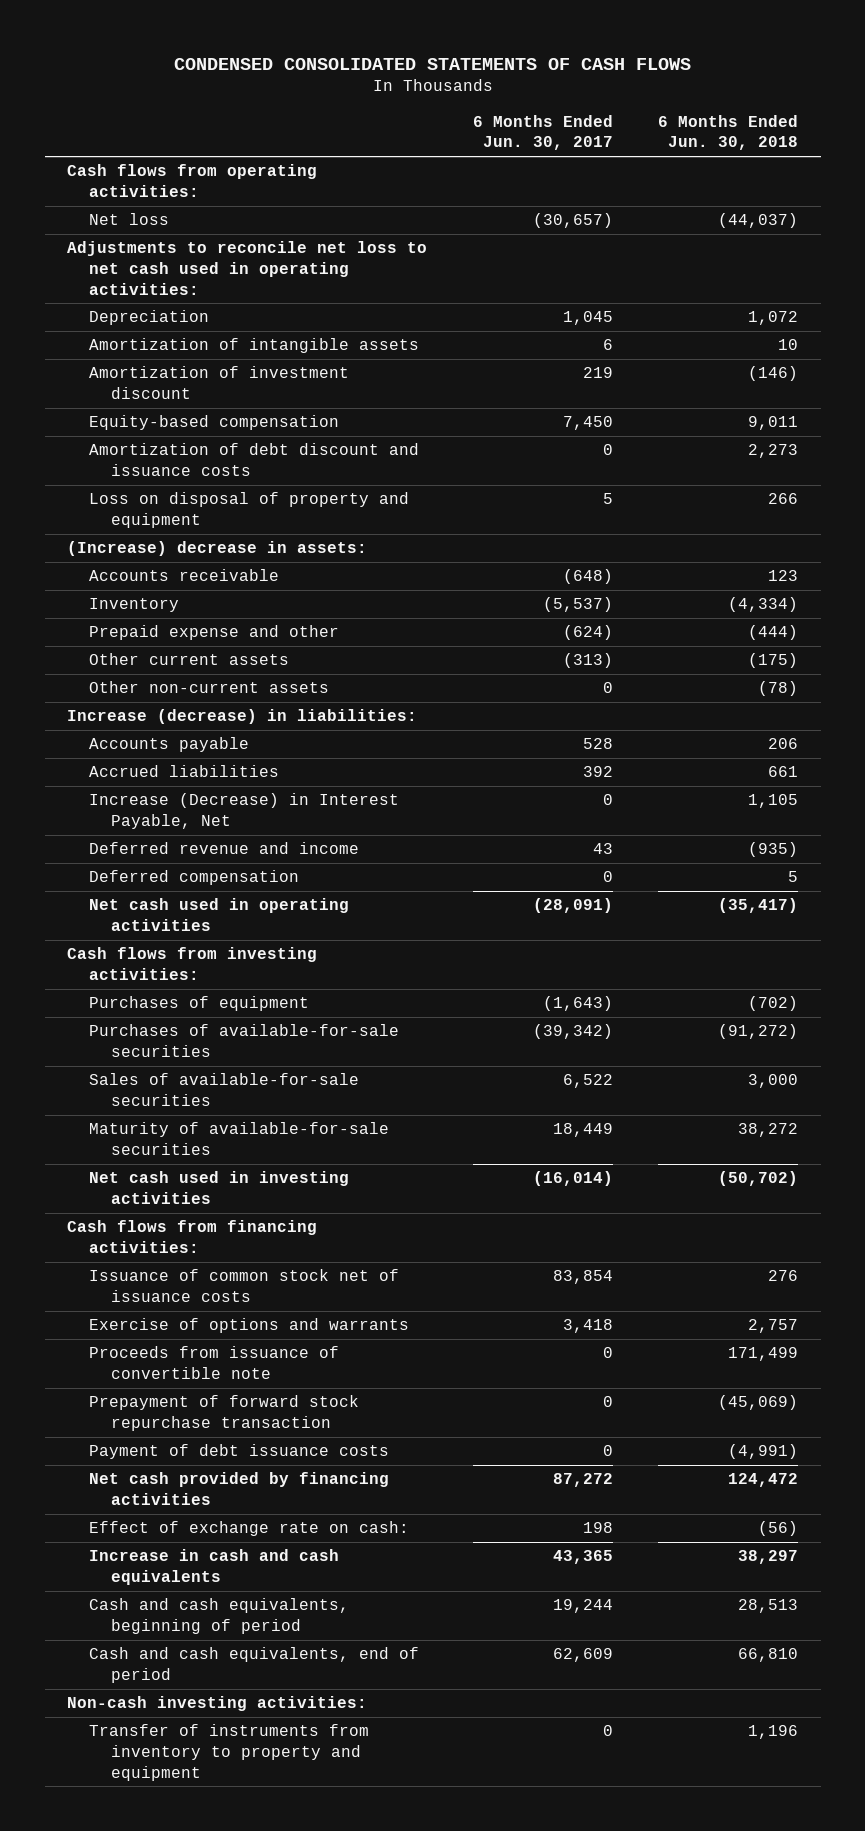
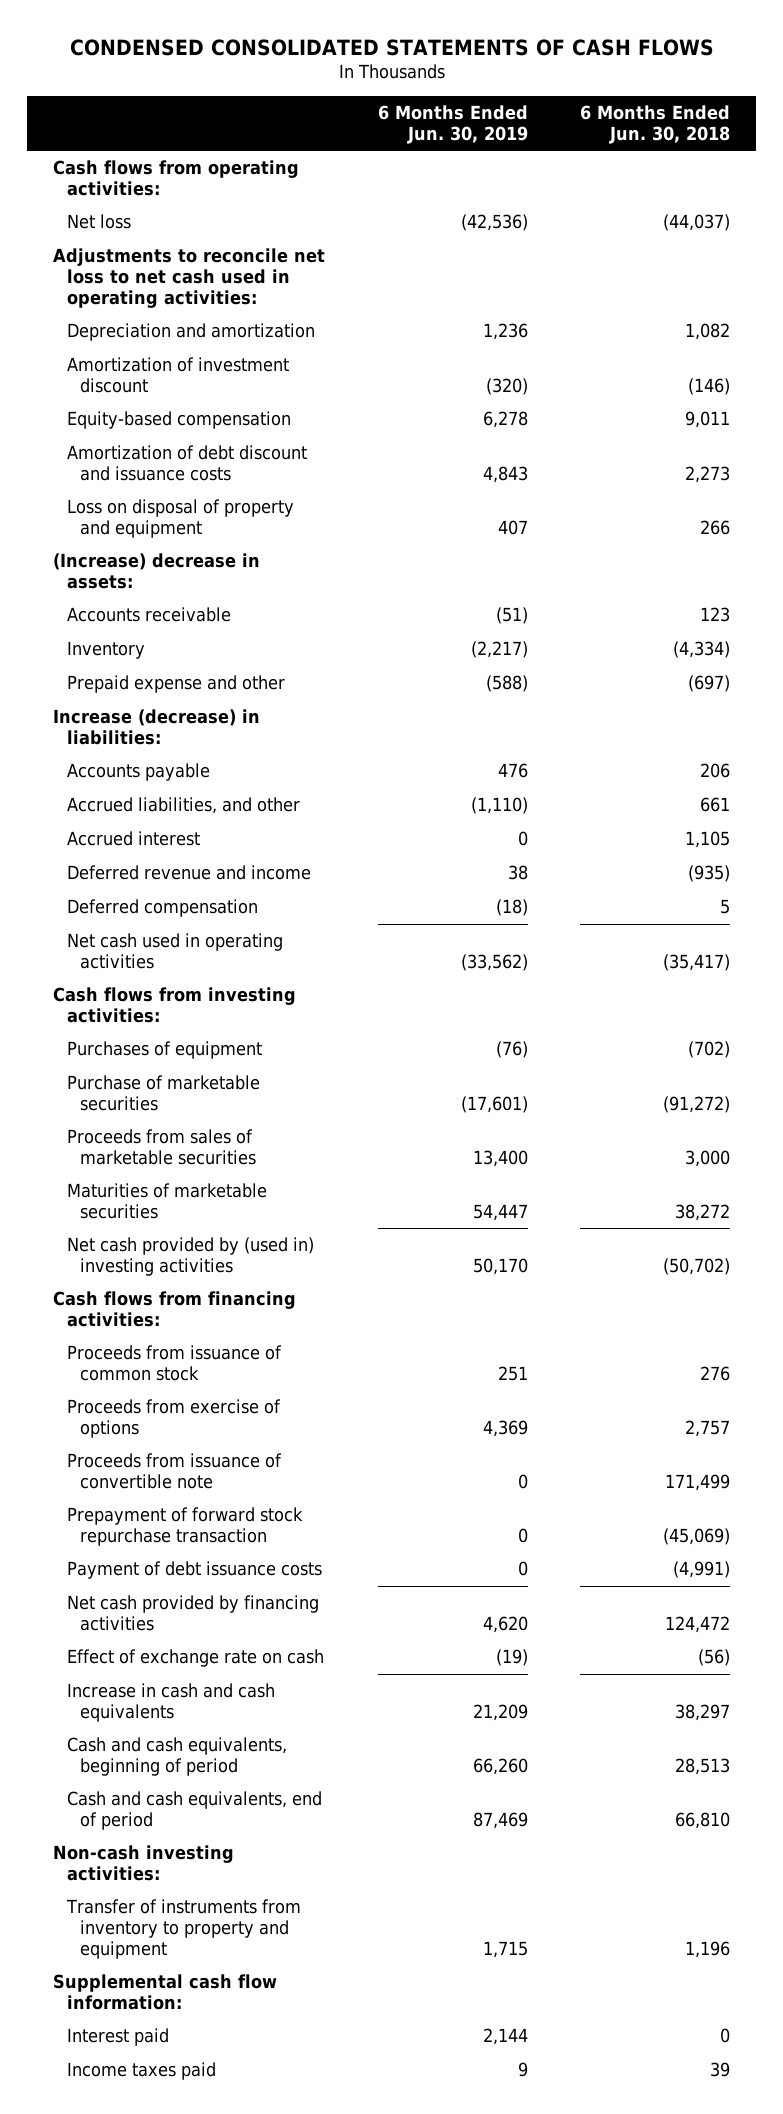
- | 6 Months Ended Jun. 30, 2017 | 6 Months Ended Jun. 30, 2018
+ | 6 Months Ended Jun. 30, 2019 | 6 Months Ended Jun. 30, 2018
- Depreciation | 1,045 | 1,072
- Amortization of intangible assets | 6 | 10
+ Depreciation and amortization | 1,236 | 1,082
- Prepaid expense and other | (624) | (444)
- Other current assets | (313) | (175)
- Other non-current assets | 0 | (78)
+ Prepaid expense and other | (588) | (697)
- Accrued liabilities | 392 | 661
- Increase (Decrease) in Interest Payable, Net | 0 | 1,105
+ Accrued liabilities, and other | (1,110) | 661
+ Accrued interest | 0 | 1,105
- Purchases of available-for-sale securities | (39,342) | (91,272)
- Sales of available-for-sale securities | 6,522 | 3,000
- Maturity of available-for-sale securities | 18,449 | 38,272
- Net cash used in investing activities | (16,014) | (50,702)
+ Purchase of marketable securities | (17,601) | (91,272)
+ Proceeds from sales of marketable securities | 13,400 | 3,000
+ Maturities of marketable securities | 54,447 | 38,272
+ Net cash provided by (used in) investing activities | 50,170 | (50,702)
- Issuance of common stock net of issuance costs | 83,854 | 276
- Exercise of options and warrants | 3,418 | 2,757
+ Proceeds from issuance of common stock | 251 | 276
+ Proceeds from exercise of options | 4,369 | 2,757
- Effect of exchange rate on cash: | 198 | (56)
+ Effect of exchange rate on cash | (19) | (56)
+ Supplemental cash flow information:
+ Interest paid | 2,144 | 0
+ Income taxes paid | 9 | 39

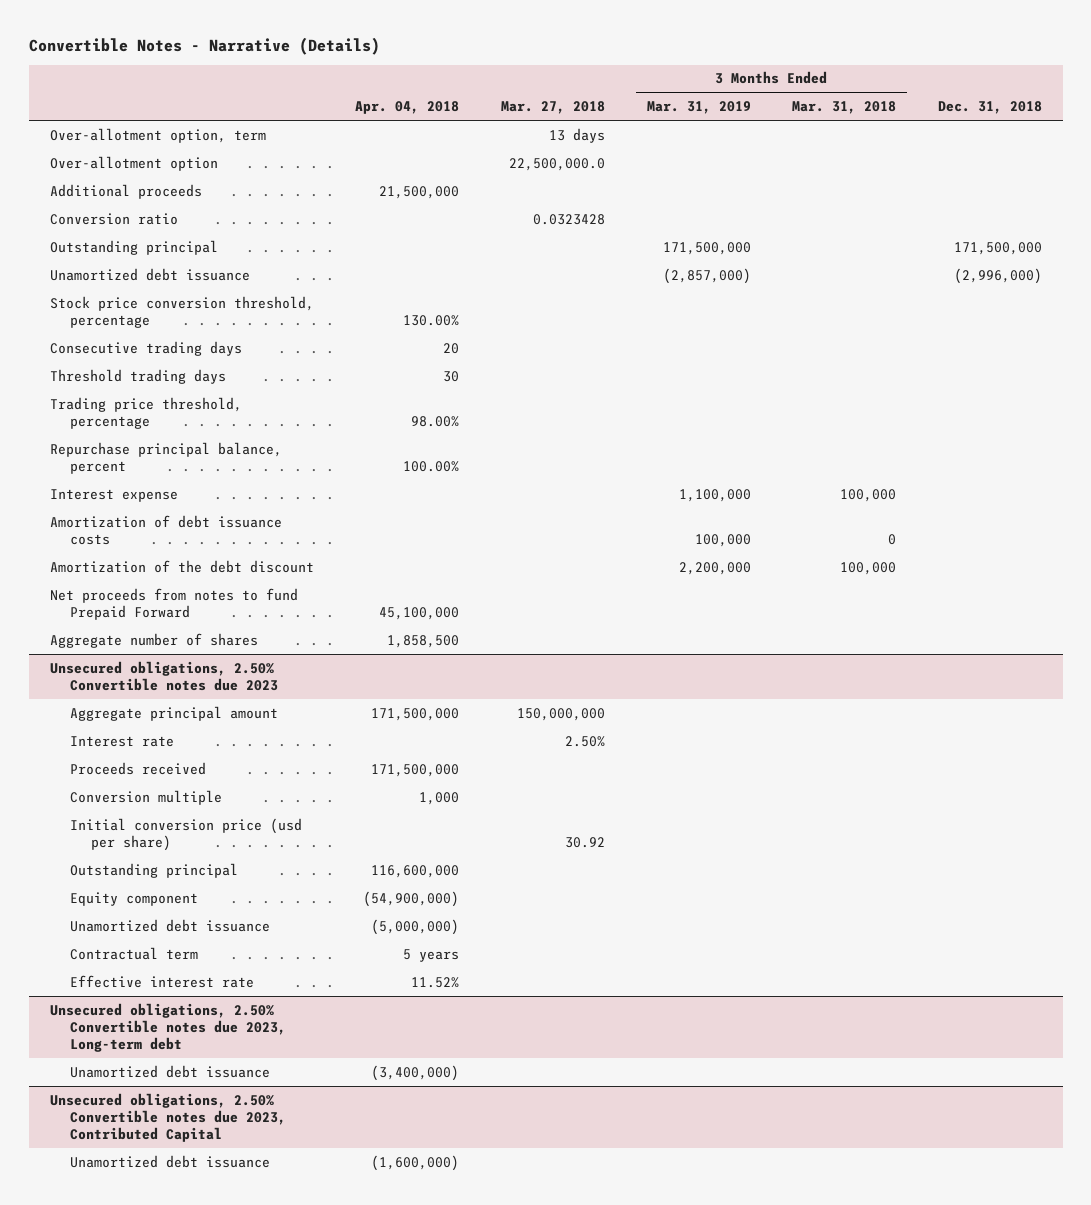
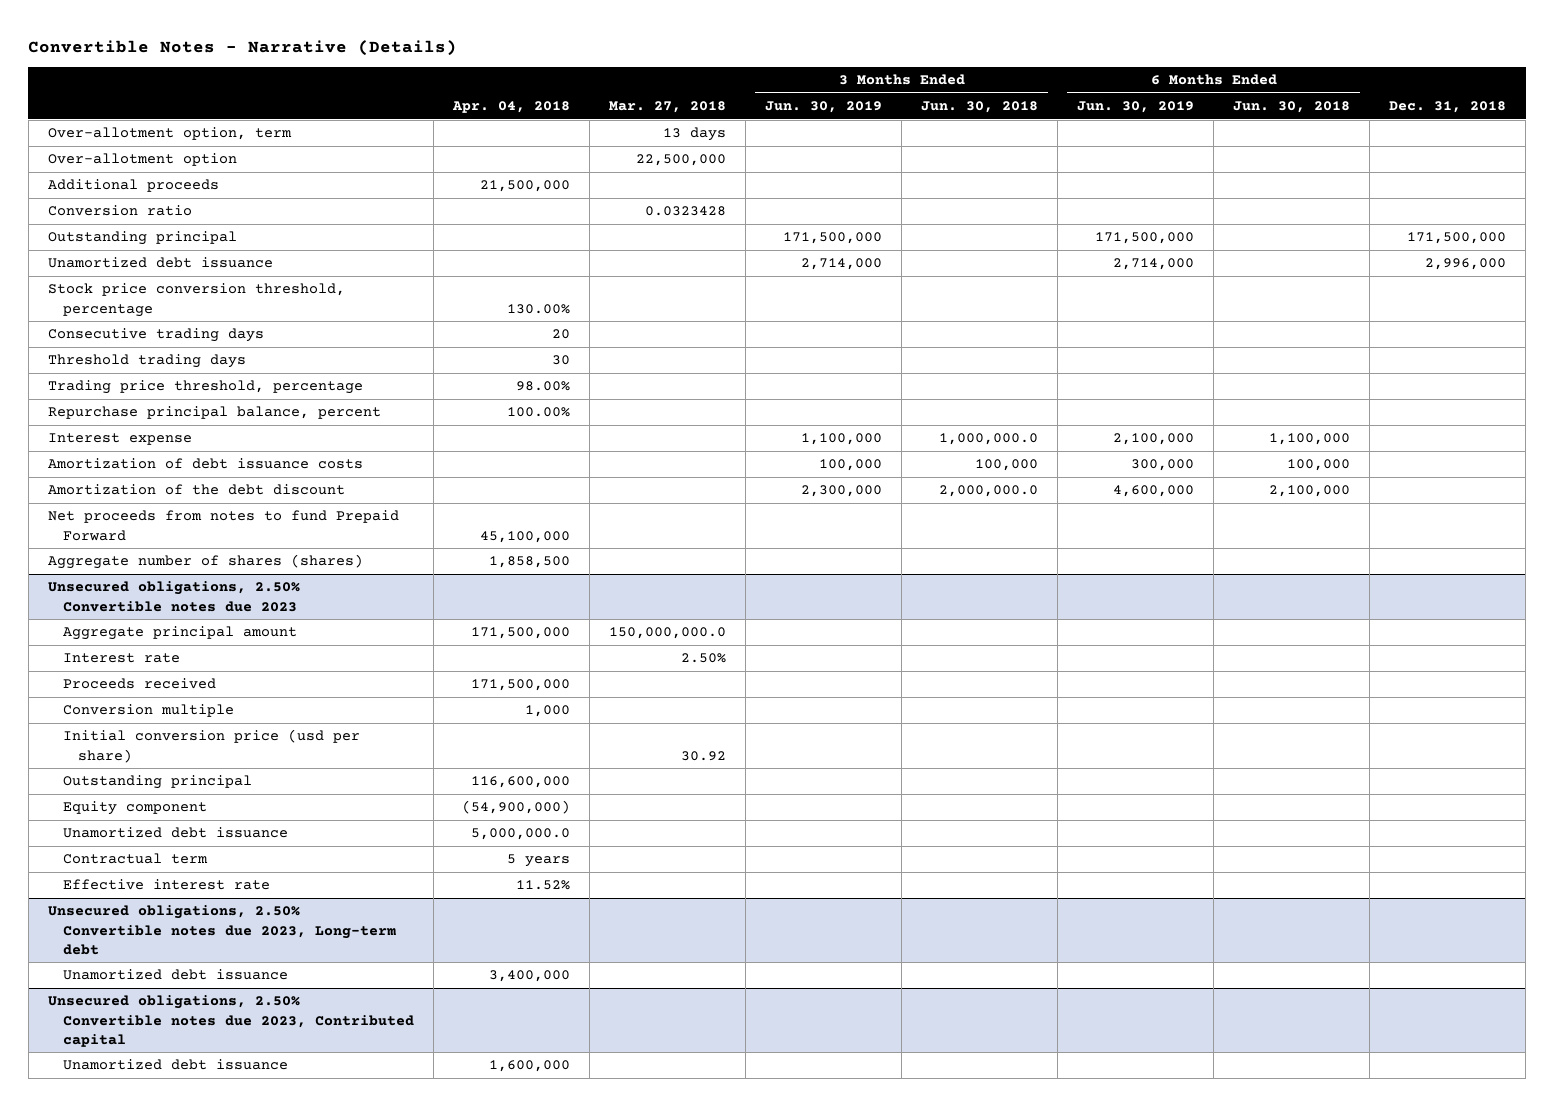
- | Apr. 04, 2018 | Mar. 27, 2018 | 3 Months Ended Mar. 31, 2019 | 3 Months Ended Mar. 31, 2018 | Dec. 31, 2018
+ | Apr. 04, 2018 | Mar. 27, 2018 | 3 Months Ended Jun. 30, 2019 | 3 Months Ended Jun. 30, 2018 | 6 Months Ended Jun. 30, 2019 | 6 Months Ended Jun. 30, 2018 | Dec. 31, 2018
- Over-allotment option | | 22,500,000.0 | | |
+ Over-allotment option | | 22,500,000 | | | | |
- Unamortized debt issuance | | | (2,857,000) | | (2,996,000)
+ Unamortized debt issuance | | | 2,714,000 | | 2,714,000 | | 2,996,000
- Aggregate number of shares | 1,858,500 | | | |
+ Aggregate number of shares (shares) | 1,858,500 | | | | | |
@ Unsecured obligations, 2.50% Convertible notes due 2023
- Aggregate principal amount | 171,500,000 | 150,000,000 | | |
+ Aggregate principal amount | 171,500,000 | 150,000,000.0 | | | | |
- Unamortized debt issuance | (5,000,000) | | | |
+ Unamortized debt issuance | 5,000,000.0 | | | | | |
@ Unsecured obligations, 2.50% Convertible notes due 2023, Long-term debt
- Unamortized debt issuance | (3,400,000) | | | |
- Unsecured obligations, 2.50% Convertible notes due 2023, Contributed Capital
- Unamortized debt issuance | (1,600,000) | | | |
@ Unsecured obligations, 2.50% Convertible notes due 2023, Long-term debt
+ Unamortized debt issuance | 3,400,000 | | | | | |
+ Unsecured obligations, 2.50% Convertible notes due 2023, Contributed capital
+ Unamortized debt issuance | 1,600,000 | | | | | |

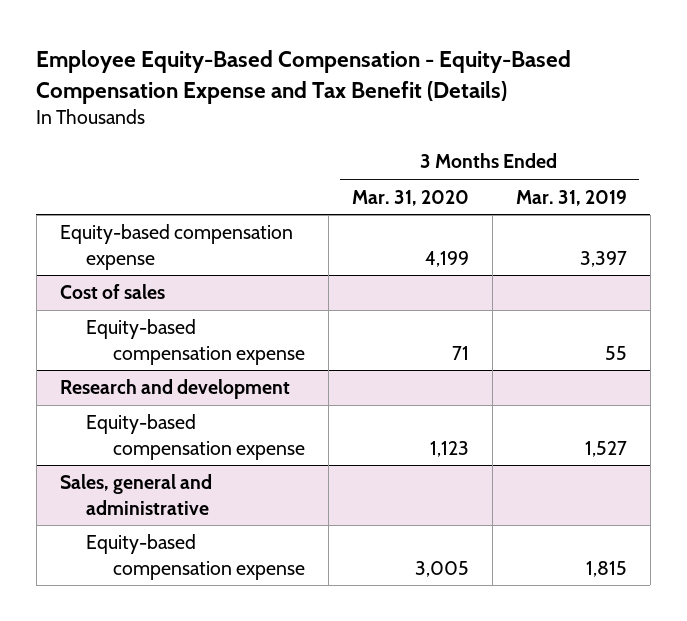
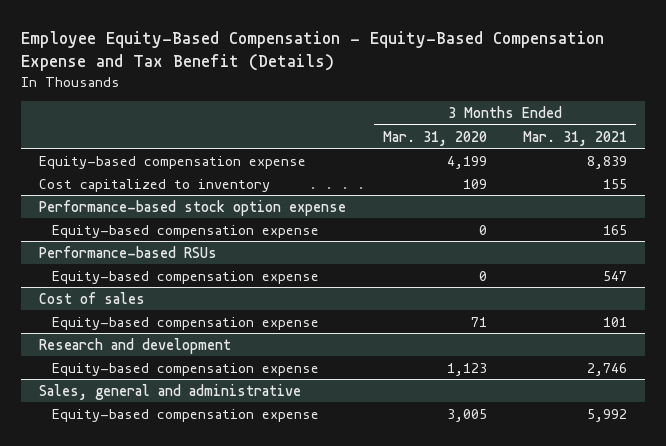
- | 3 Months Ended Mar. 31, 2020 | 3 Months Ended Mar. 31, 2019
+ | 3 Months Ended Mar. 31, 2020 | 3 Months Ended Mar. 31, 2021
+ Cost capitalized to inventory | 109 | 155
+ Performance-based stock option expense
+ Equity-based compensation expense | 0 | 165
+ Performance-based RSUs
+ Equity-based compensation expense | 0 | 547

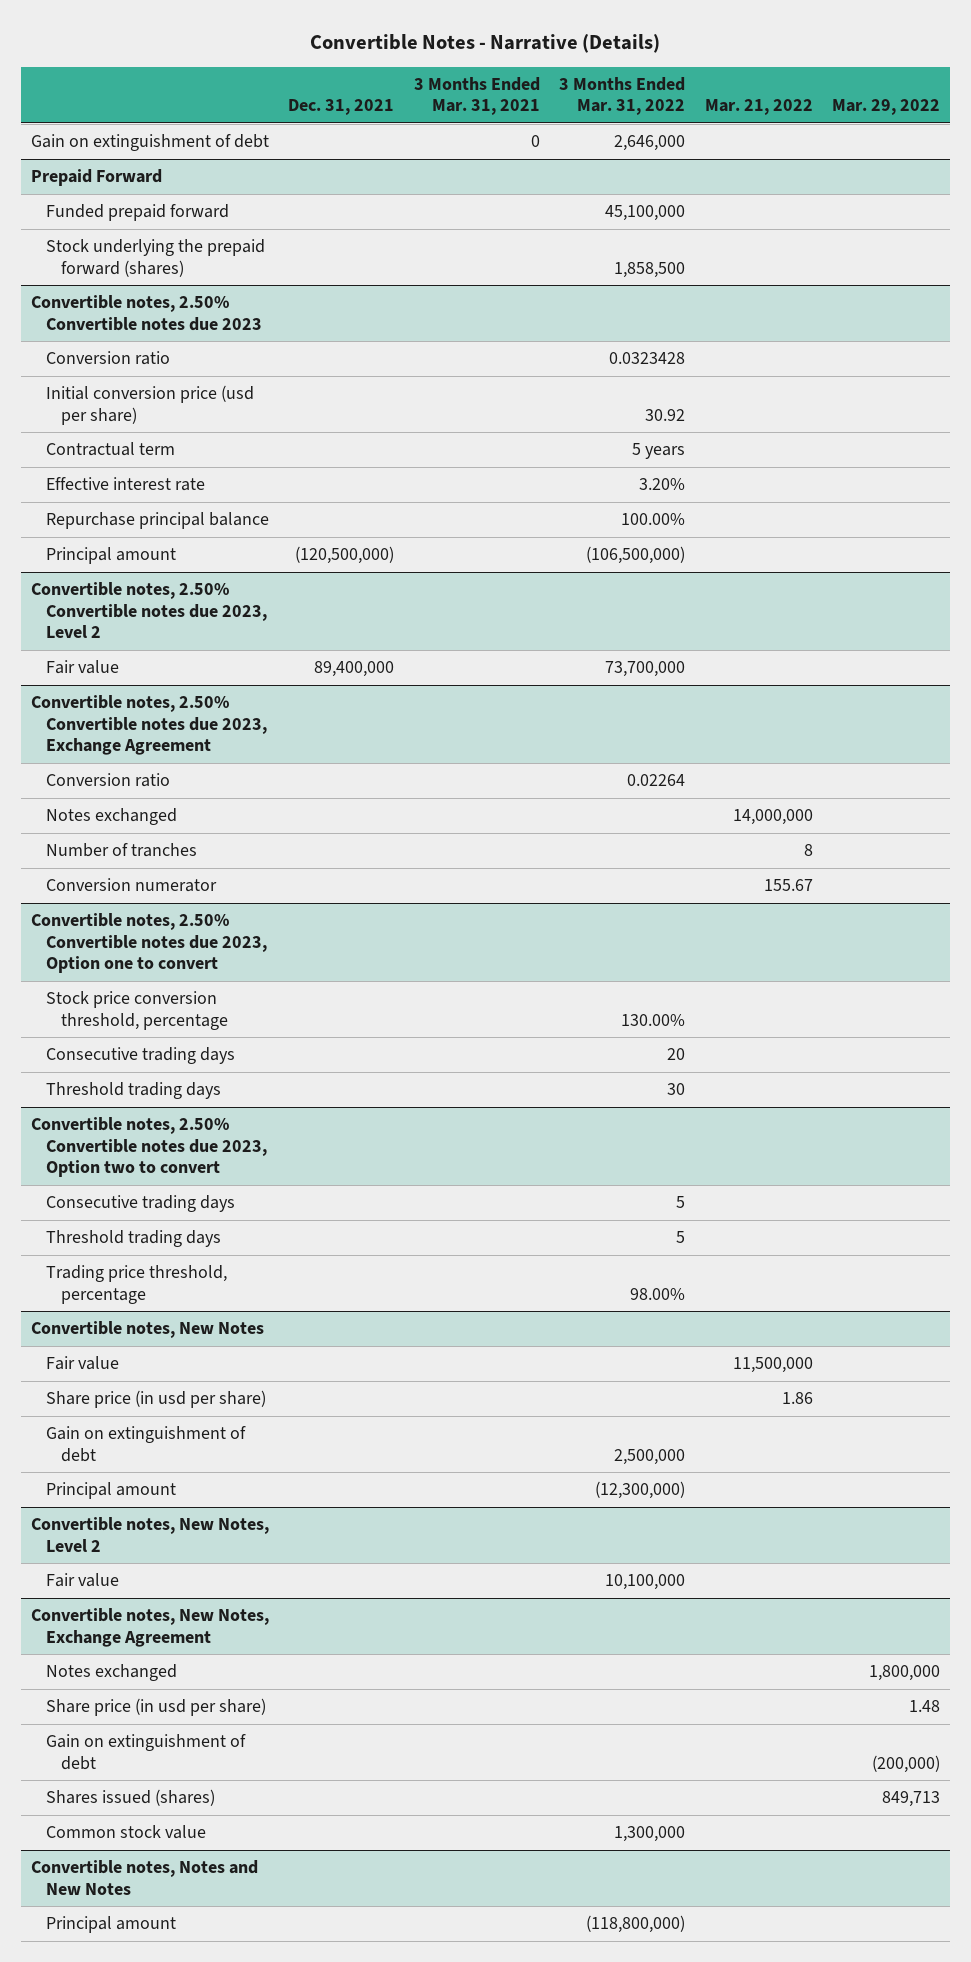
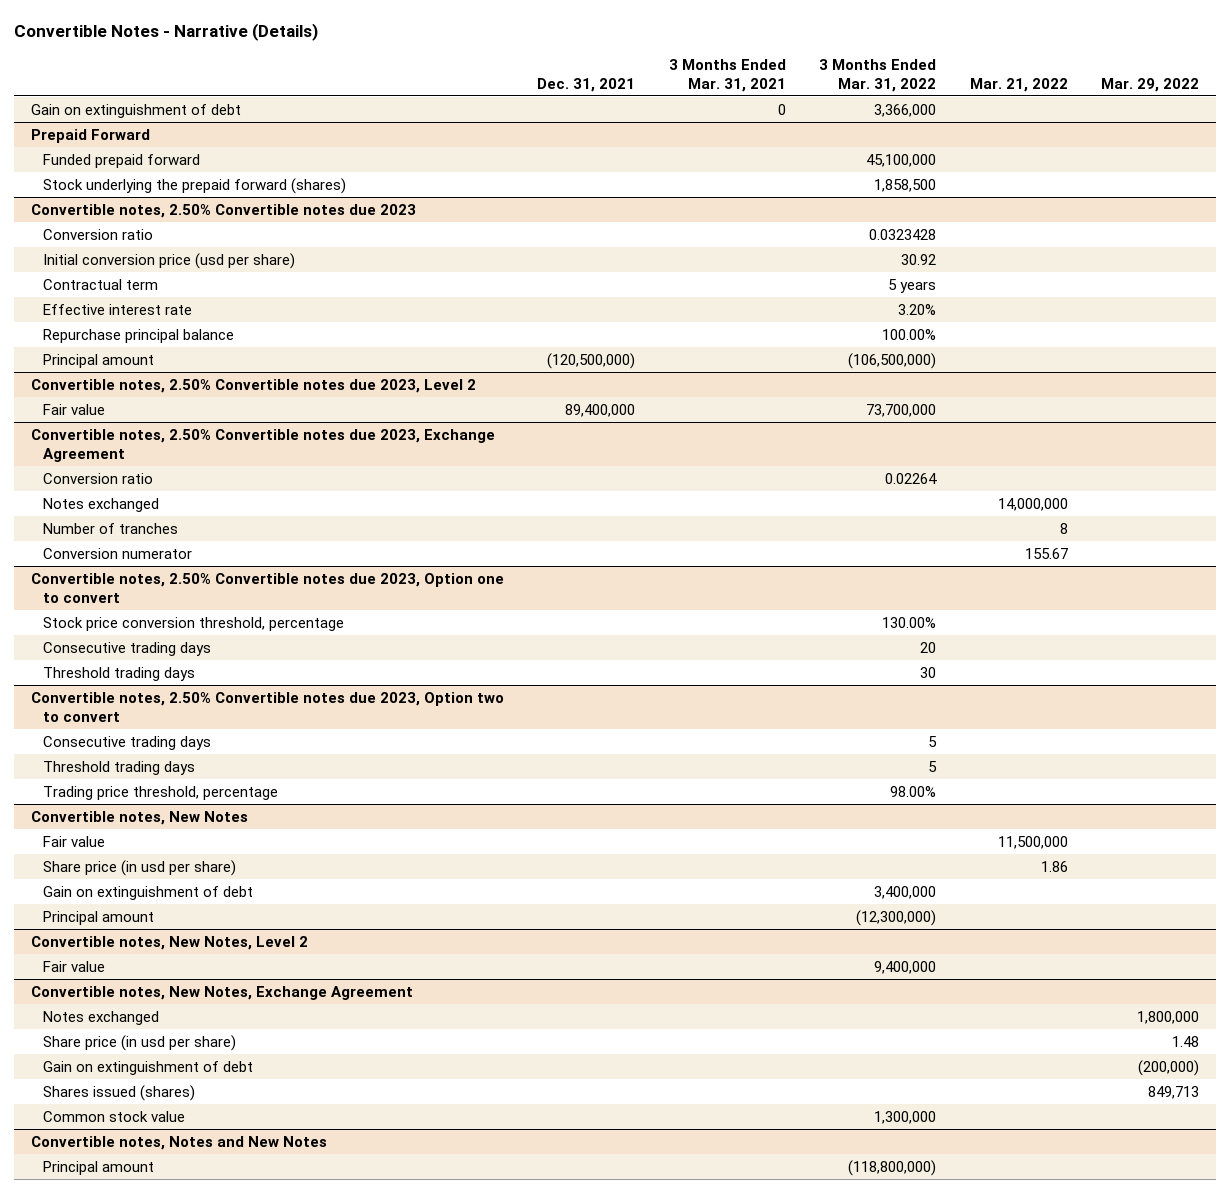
- Gain on extinguishment of debt | | 0 | 2,646,000 | |
+ Gain on extinguishment of debt | | 0 | 3,366,000 | |
@ Convertible notes, New Notes
- Gain on extinguishment of debt | | | 2,500,000 | |
+ Gain on extinguishment of debt | | | 3,400,000 | |
@ Convertible notes, New Notes, Level 2
- Fair value | | | 10,100,000 | |
+ Fair value | | | 9,400,000 | |

